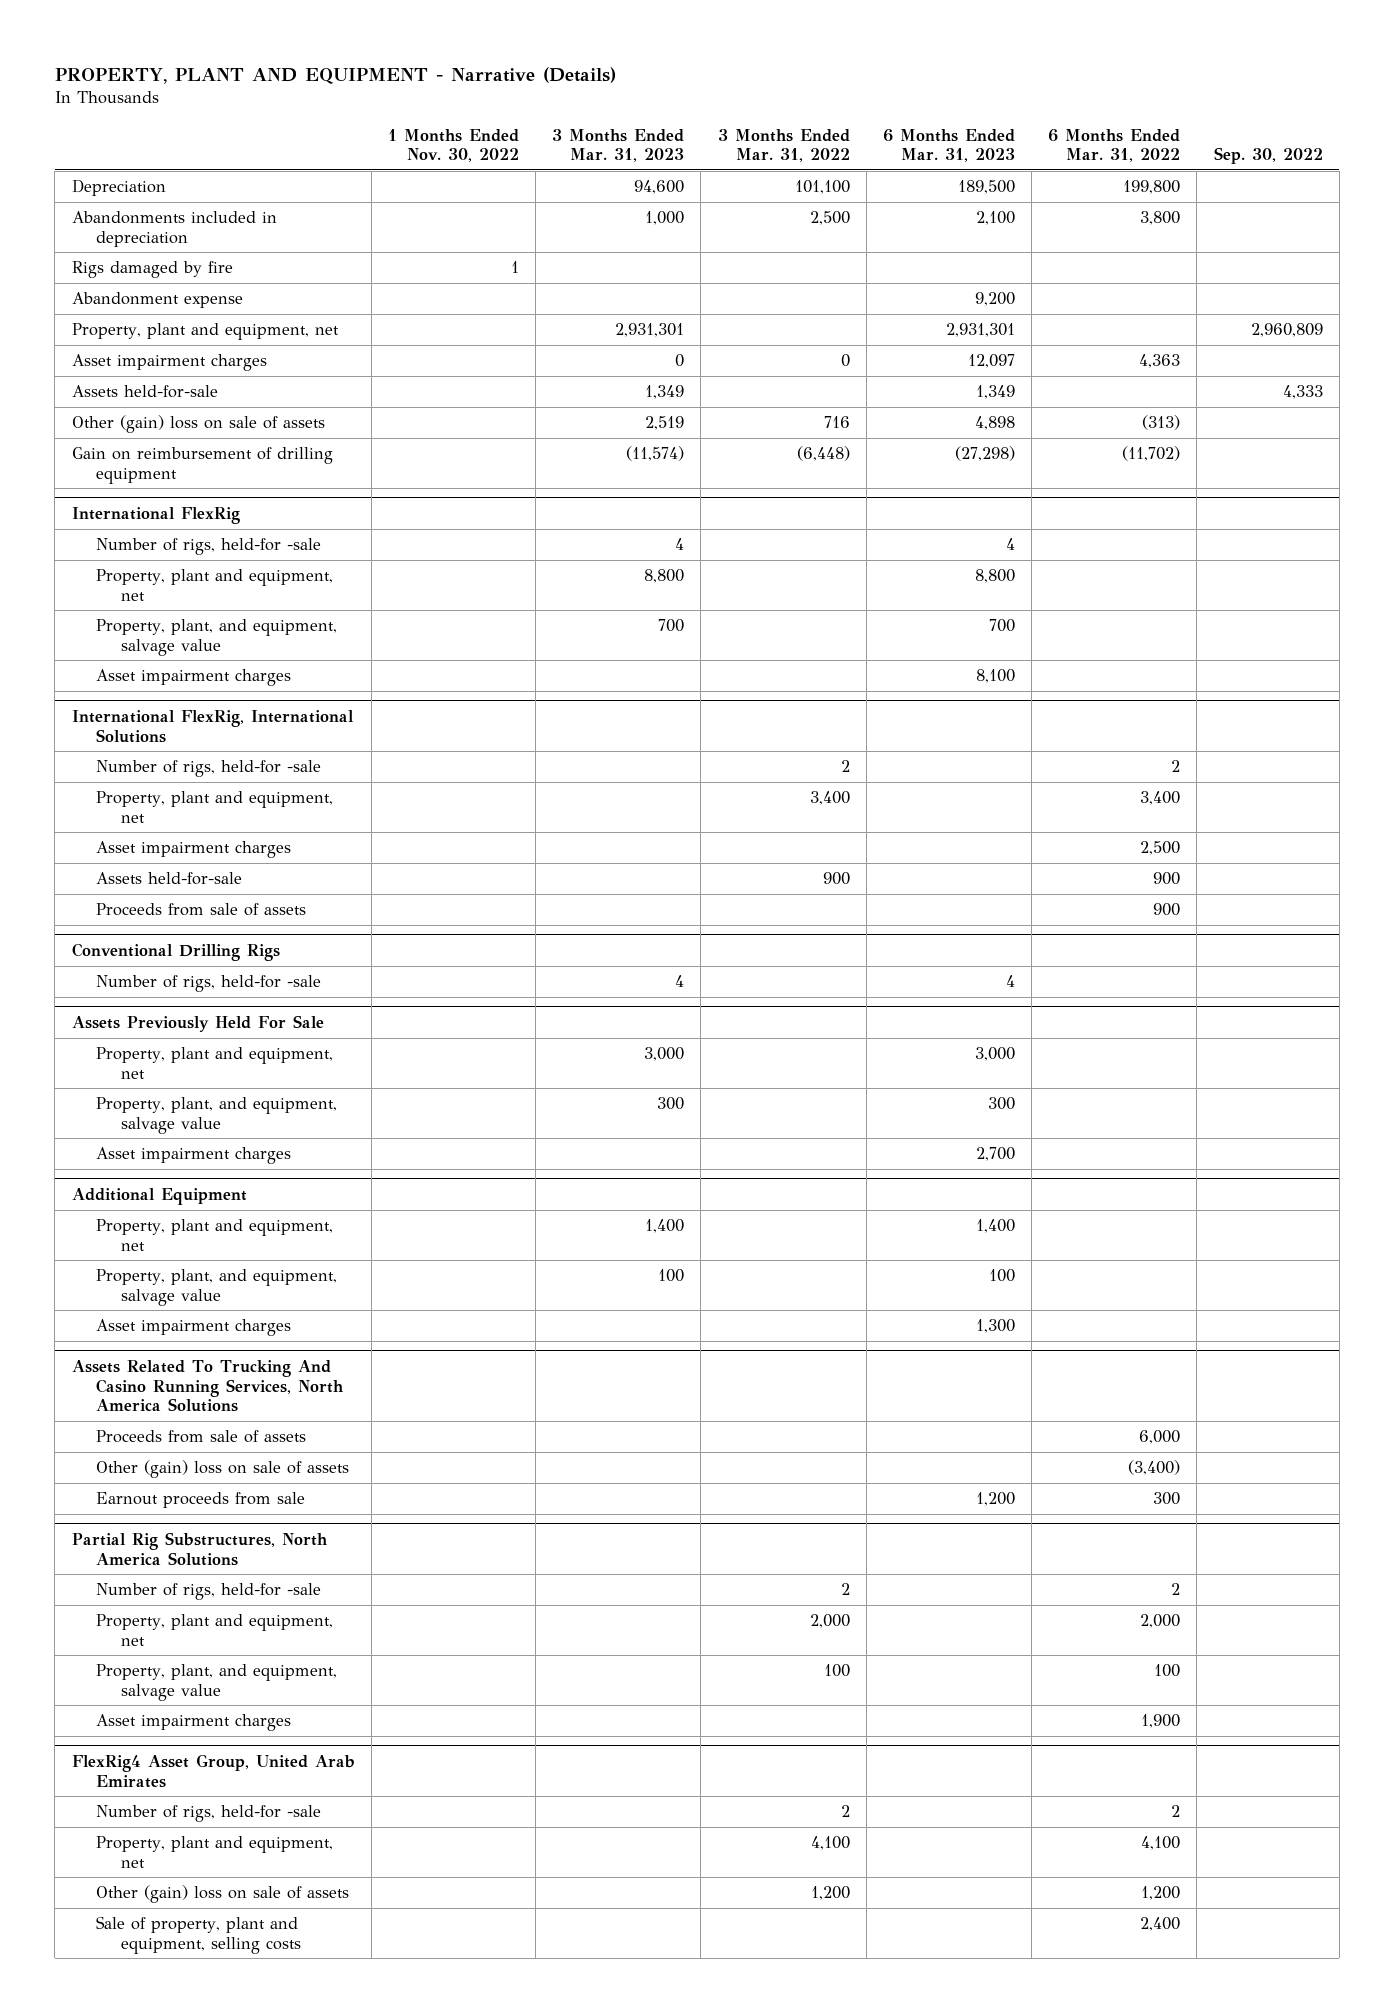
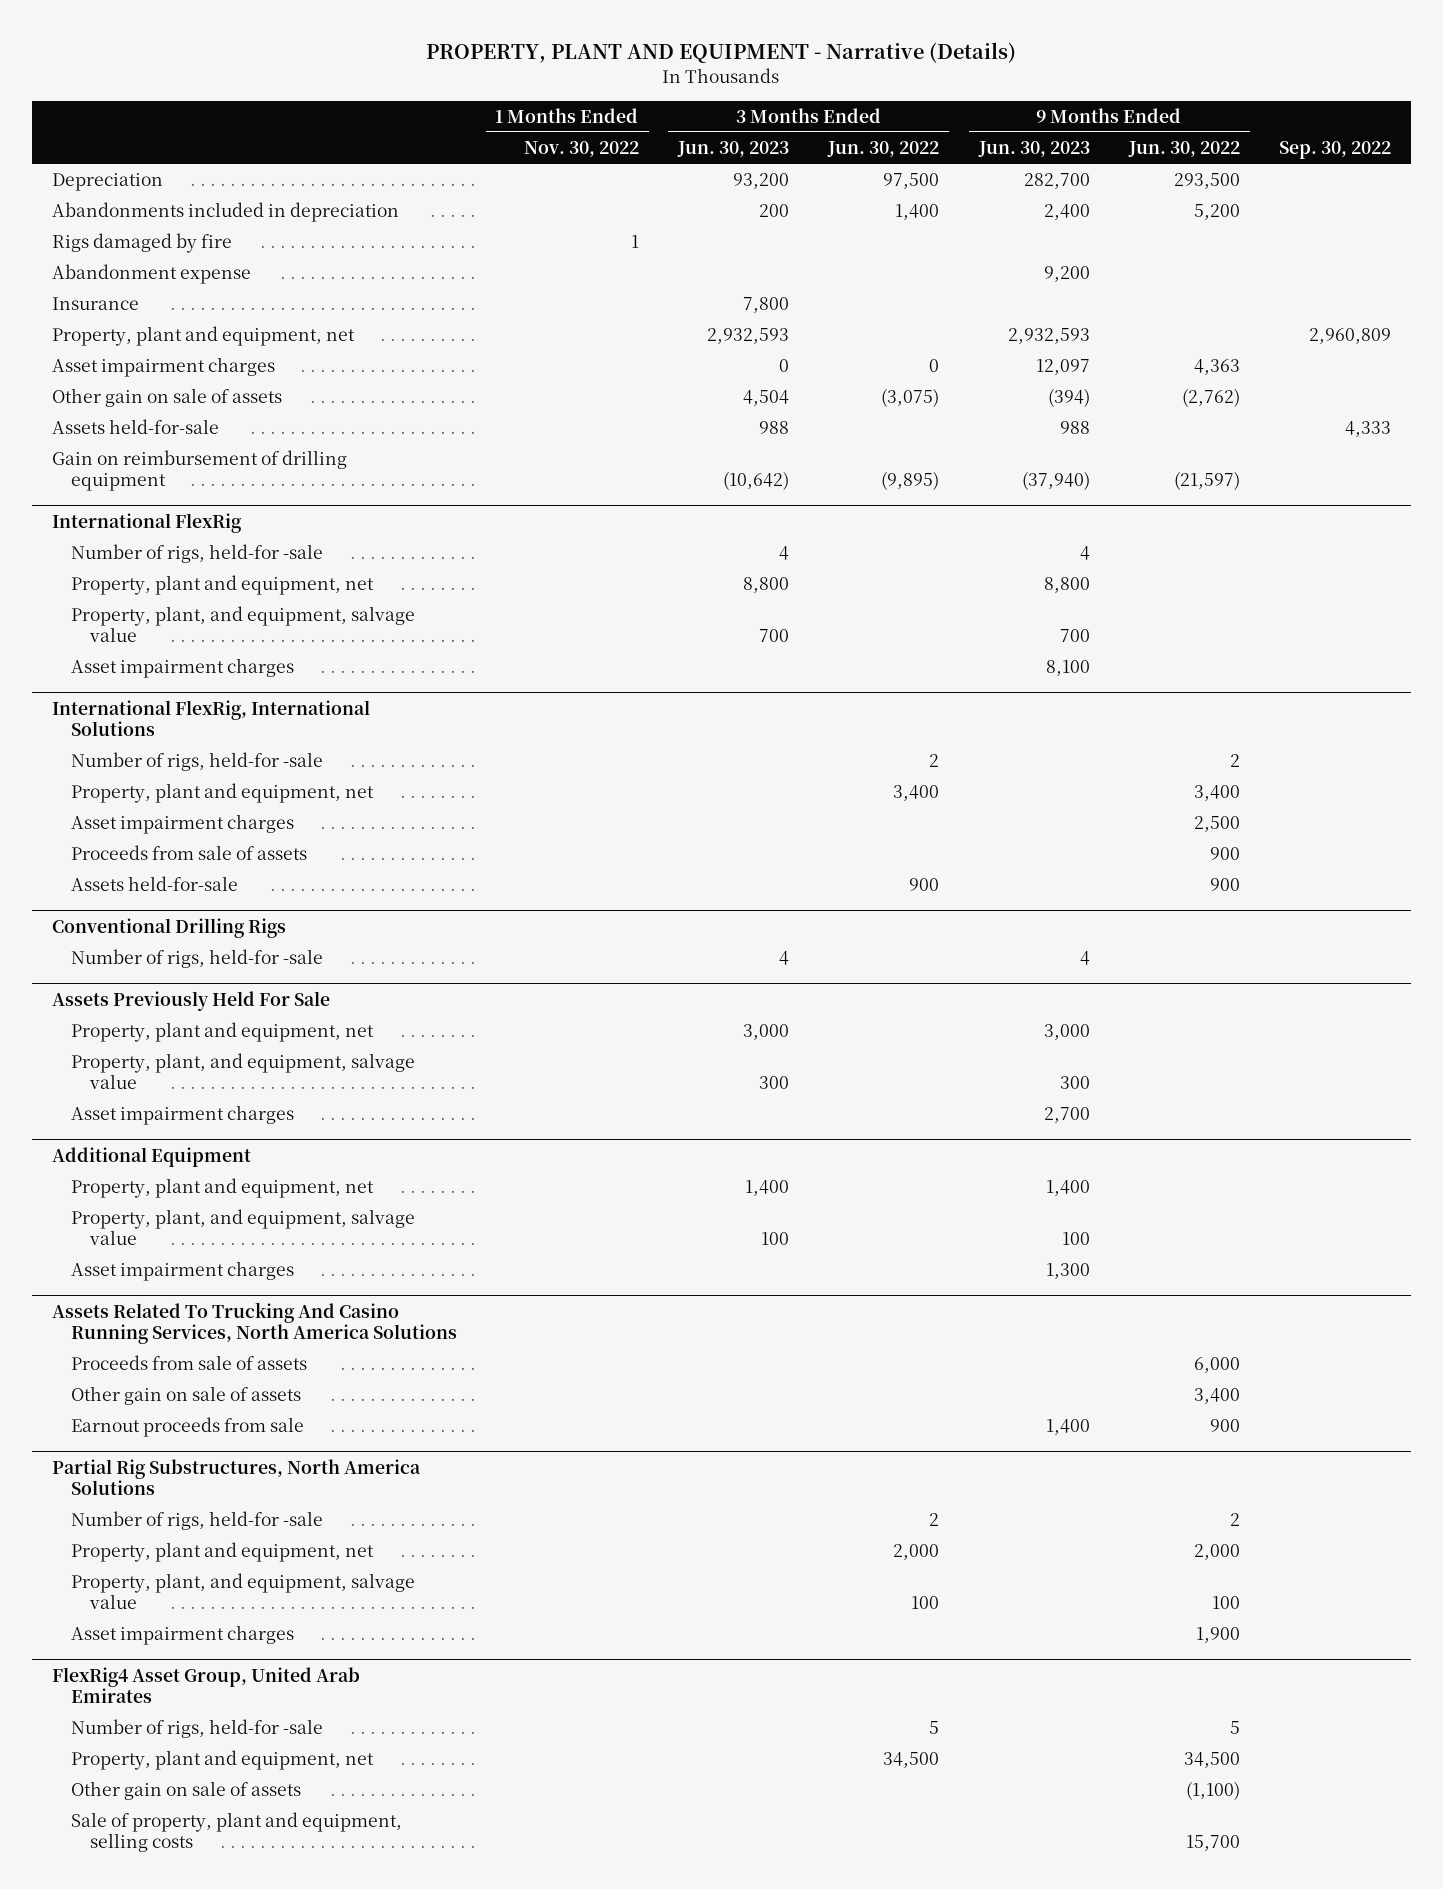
- | 1 Months Ended Nov. 30, 2022 | 3 Months Ended Mar. 31, 2023 | 3 Months Ended Mar. 31, 2022 | 6 Months Ended Mar. 31, 2023 | 6 Months Ended Mar. 31, 2022 | Sep. 30, 2022
+ | 1 Months Ended Nov. 30, 2022 | 3 Months Ended Jun. 30, 2023 | 3 Months Ended Jun. 30, 2022 | 9 Months Ended Jun. 30, 2023 | 9 Months Ended Jun. 30, 2022 | Sep. 30, 2022
+ Insurance | | 7,800 | | | |
+ Other gain on sale of assets | | 4,504 | (3,075) | (394) | (2,762) |
- Other (gain) loss on sale of assets | | 2,519 | 716 | 4,898 | (313) |
@ International FlexRig, International Solutions
moved down: Assets held-for-sale | | | 900 | | 900 |
@ Assets Related To Trucking And Casino Running Services, North America Solutions
- Other (gain) loss on sale of assets | | | | | (3,400) |
+ Other gain on sale of assets | | | | | 3,400 |
@ FlexRig4 Asset Group, United Arab Emirates
- Other (gain) loss on sale of assets | | | 1,200 | | 1,200 |
+ Other gain on sale of assets | | | | | (1,100) |

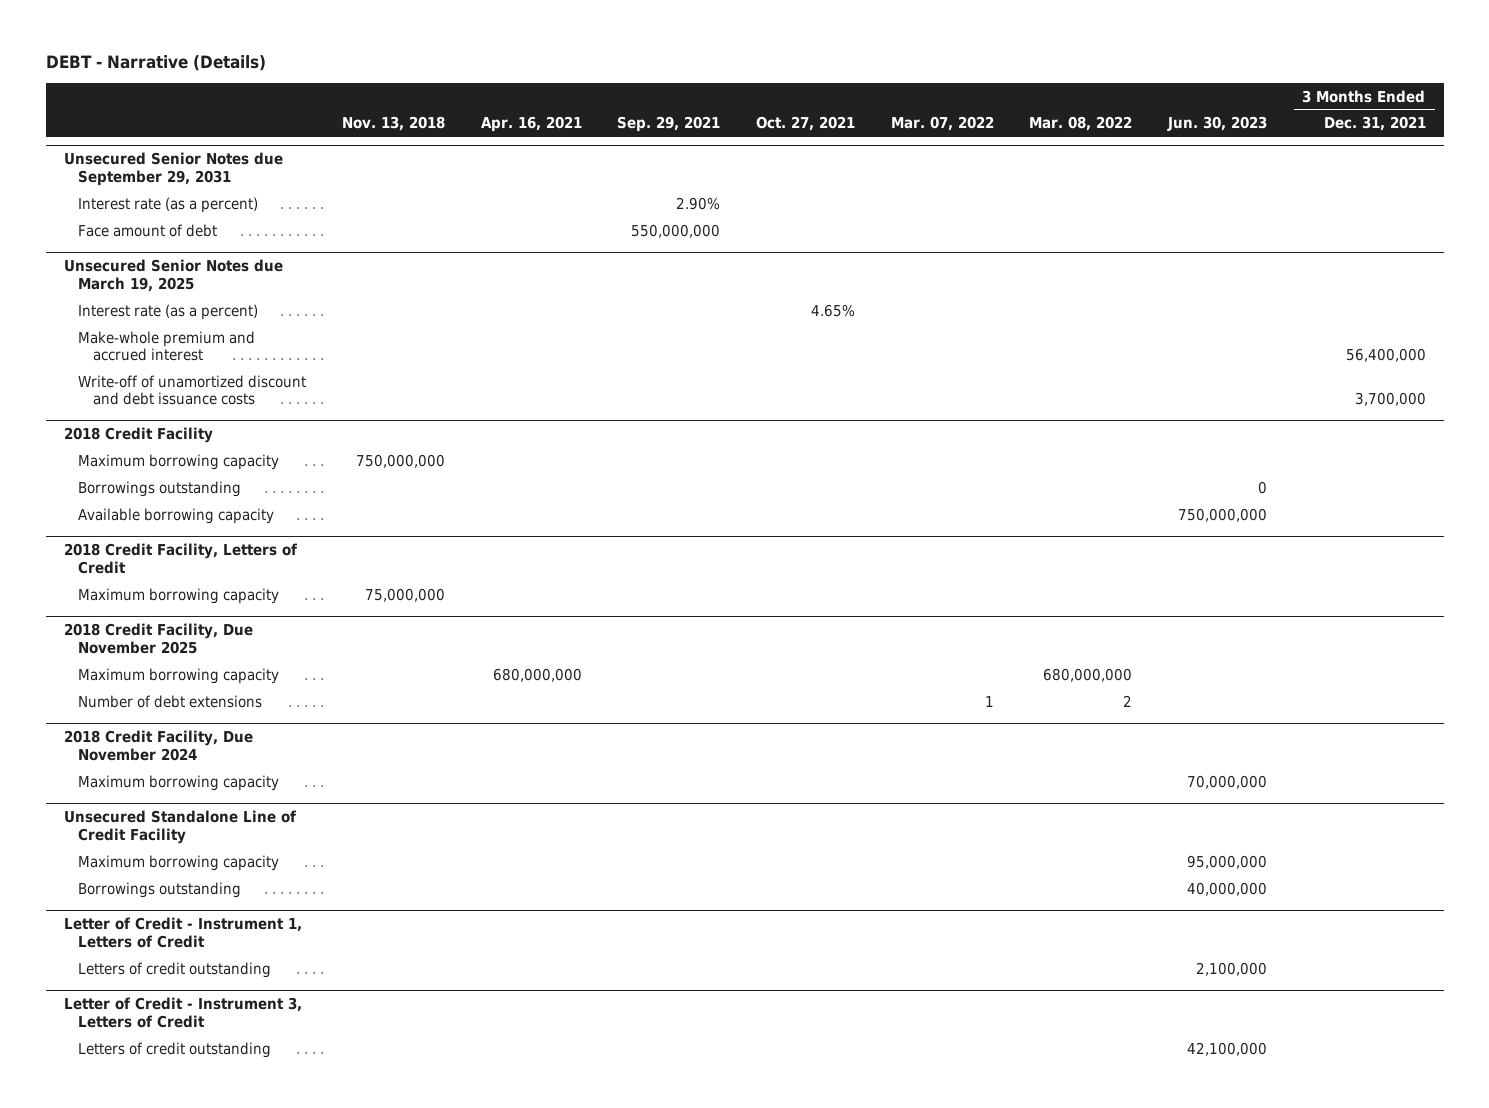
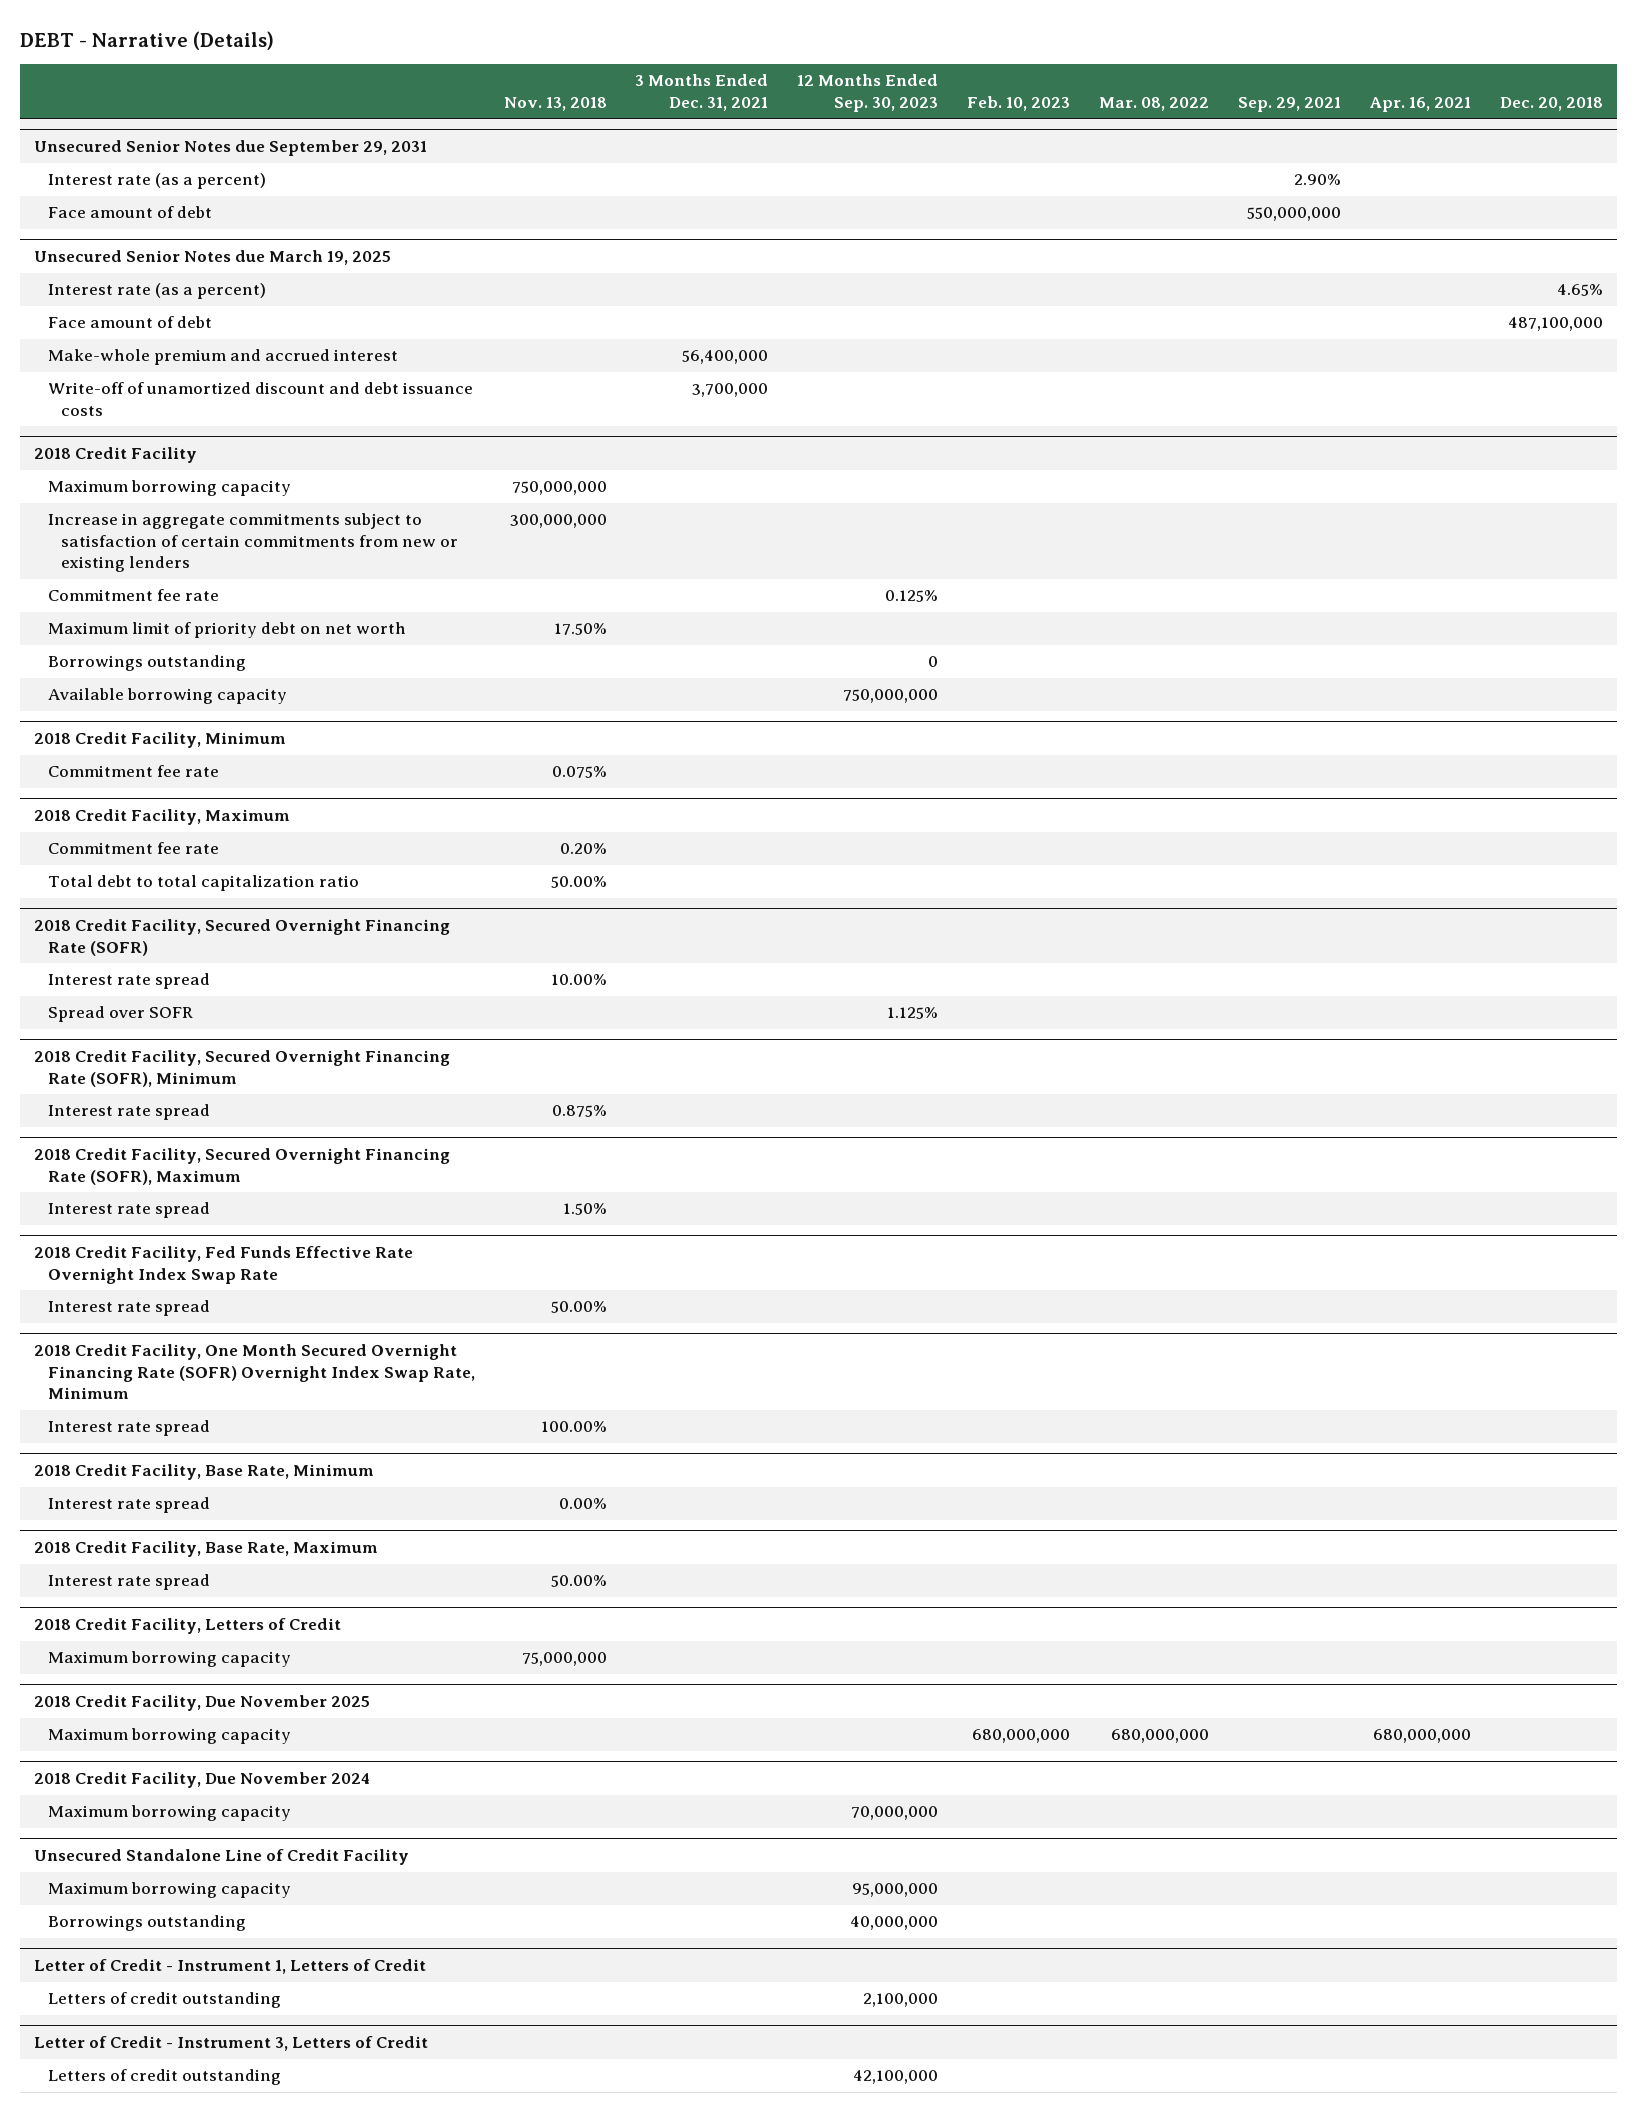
- | Nov. 13, 2018 | Apr. 16, 2021 | Sep. 29, 2021 | Oct. 27, 2021 | Mar. 07, 2022 | Mar. 08, 2022 | Jun. 30, 2023 | 3 Months Ended Dec. 31, 2021
+ | Nov. 13, 2018 | 3 Months Ended Dec. 31, 2021 | 12 Months Ended Sep. 30, 2023 | Feb. 10, 2023 | Mar. 08, 2022 | Sep. 29, 2021 | Apr. 16, 2021 | Dec. 20, 2018
@ Unsecured Senior Notes due March 19, 2025
+ Face amount of debt | | | | | | | | 487,100,000
@ 2018 Credit Facility
+ Increase in aggregate commitments subject to satisfaction of certain commitments from new or existing lenders | 300,000,000 | | | | | | |
+ Commitment fee rate | | | 0.125% | | | | |
+ Maximum limit of priority debt on net worth | 17.50% | | | | | | |
+ 2018 Credit Facility, Minimum
+ Commitment fee rate | 0.075% | | | | | | |
+ 2018 Credit Facility, Maximum
+ Commitment fee rate | 0.20% | | | | | | |
+ Total debt to total capitalization ratio | 50.00% | | | | | | |
+ 2018 Credit Facility, Secured Overnight Financing Rate (SOFR)
+ Interest rate spread | 10.00% | | | | | | |
+ Spread over SOFR | | | 1.125% | | | | |
+ 2018 Credit Facility, Secured Overnight Financing Rate (SOFR), Minimum
+ Interest rate spread | 0.875% | | | | | | |
+ 2018 Credit Facility, Secured Overnight Financing Rate (SOFR), Maximum
+ Interest rate spread | 1.50% | | | | | | |
+ 2018 Credit Facility, Fed Funds Effective Rate Overnight Index Swap Rate
+ Interest rate spread | 50.00% | | | | | | |
+ 2018 Credit Facility, One Month Secured Overnight Financing Rate (SOFR) Overnight Index Swap Rate, Minimum
+ Interest rate spread | 100.00% | | | | | | |
+ 2018 Credit Facility, Base Rate, Minimum
+ Interest rate spread | 0.00% | | | | | | |
+ 2018 Credit Facility, Base Rate, Maximum
+ Interest rate spread | 50.00% | | | | | | |
@ 2018 Credit Facility, Due November 2025
- Number of debt extensions | | | | | 1 | 2 | |

